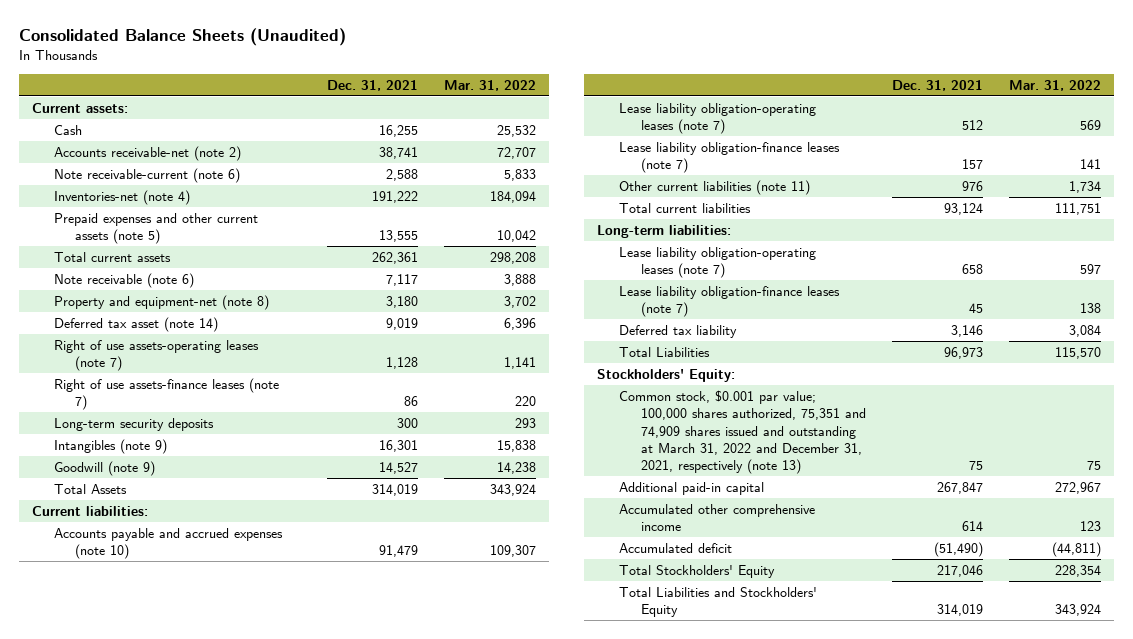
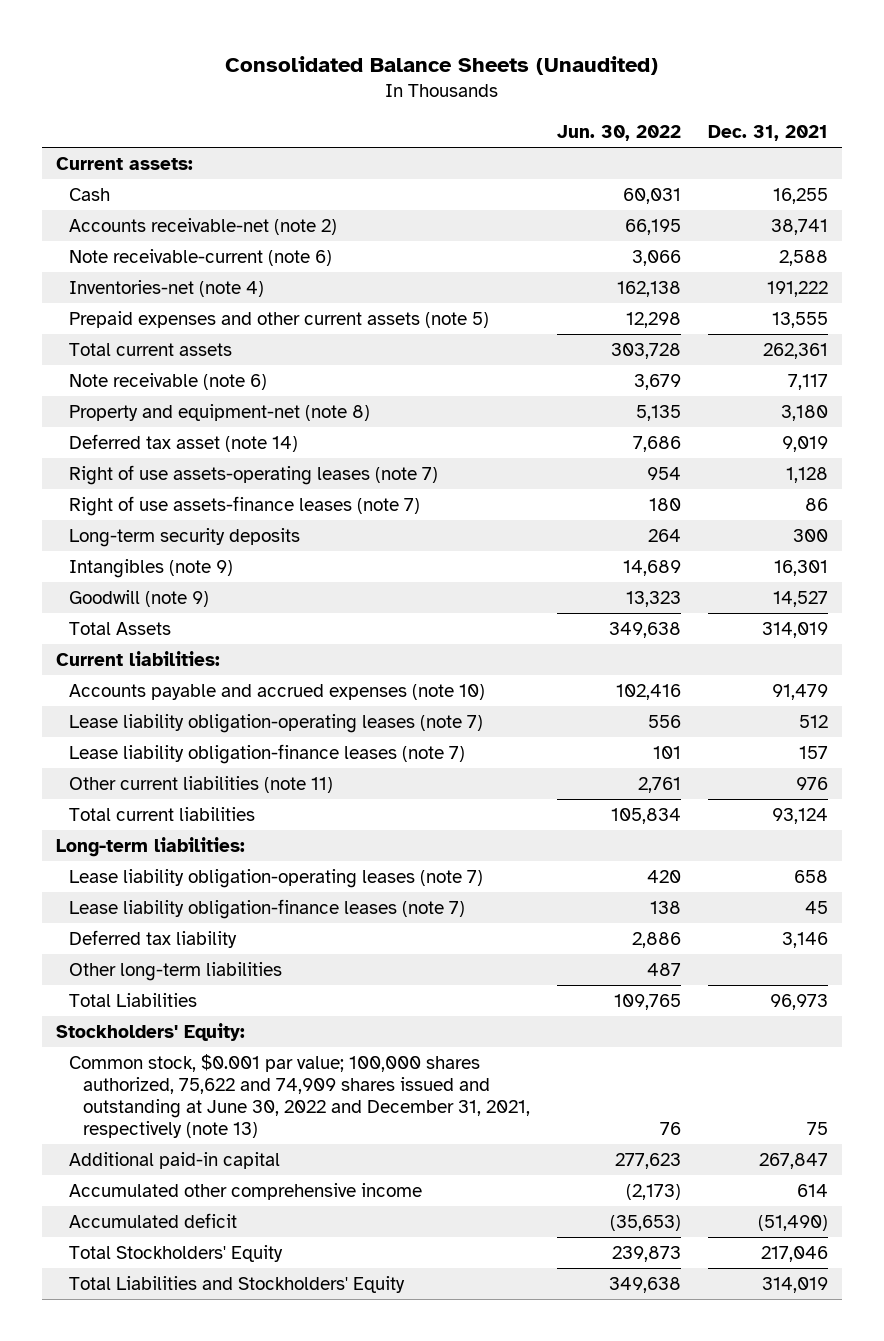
- | Dec. 31, 2021 | Mar. 31, 2022
+ | Jun. 30, 2022 | Dec. 31, 2021
+ Other long-term liabilities | 487 |
- Common stock, $0.001 par value; 100,000 shares authorized, 75,351 and 74,909 shares issued and outstanding at March 31, 2022 and December 31, 2021, respectively (note 13) | 75 | 75
+ Common stock, $0.001 par value; 100,000 shares authorized, 75,622 and 74,909 shares issued and outstanding at June 30, 2022 and December 31, 2021, respectively (note 13) | 76 | 75

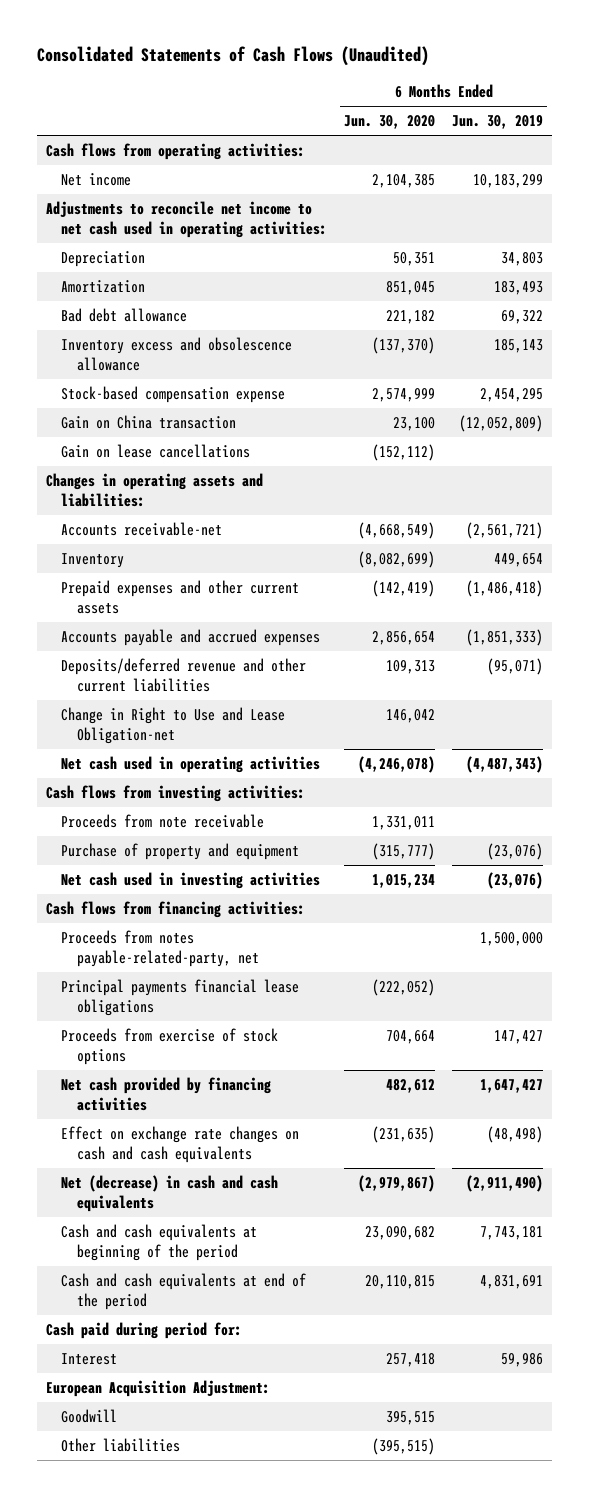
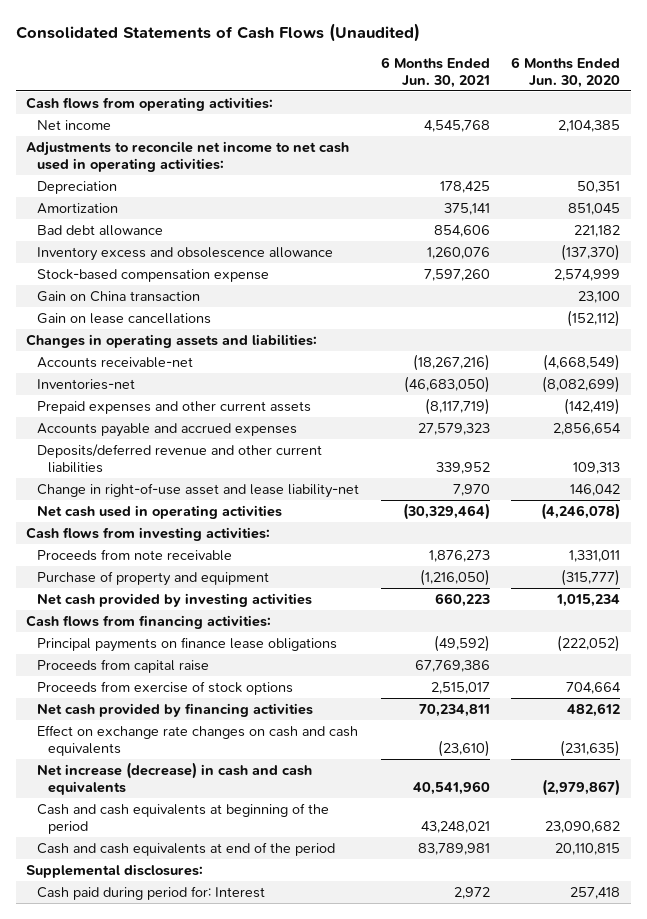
- | 6 Months Ended Jun. 30, 2020 | 6 Months Ended Jun. 30, 2019
+ | 6 Months Ended Jun. 30, 2021 | 6 Months Ended Jun. 30, 2020
- Inventory | (8,082,699) | 449,654
+ Inventories-net | (46,683,050) | (8,082,699)
- Change in Right to Use and Lease Obligation-net | 146,042 |
+ Change in right-of-use asset and lease liability-net | 7,970 | 146,042
- Net cash used in investing activities | 1,015,234 | (23,076)
+ Net cash provided by investing activities | 660,223 | 1,015,234
- Proceeds from notes payable-related-party, net | | 1,500,000
- Principal payments financial lease obligations | (222,052) |
+ Principal payments on finance lease obligations | (49,592) | (222,052)
+ Proceeds from capital raise | 67,769,386 |
- Net (decrease) in cash and cash equivalents | (2,979,867) | (2,911,490)
+ Net increase (decrease) in cash and cash equivalents | 40,541,960 | (2,979,867)
- Cash paid during period for:
- Interest | 257,418 | 59,986
- European Acquisition Adjustment:
- Goodwill | 395,515 |
- Other liabilities | (395,515) |
+ Supplemental disclosures:
+ Cash paid during period for: Interest | 2,972 | 257,418

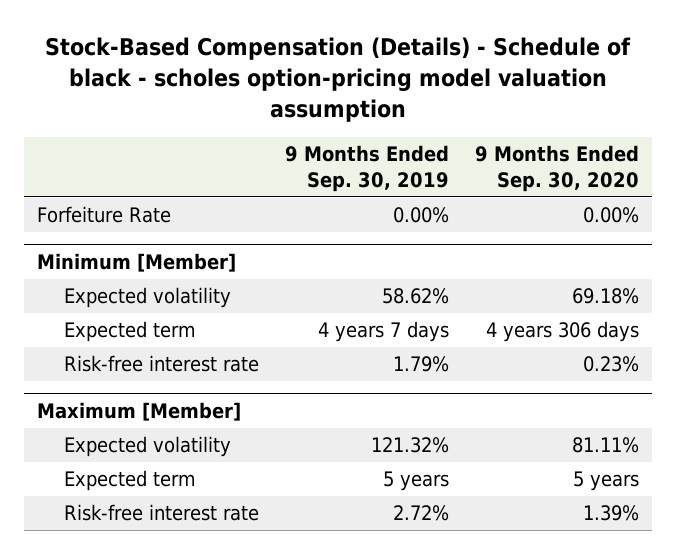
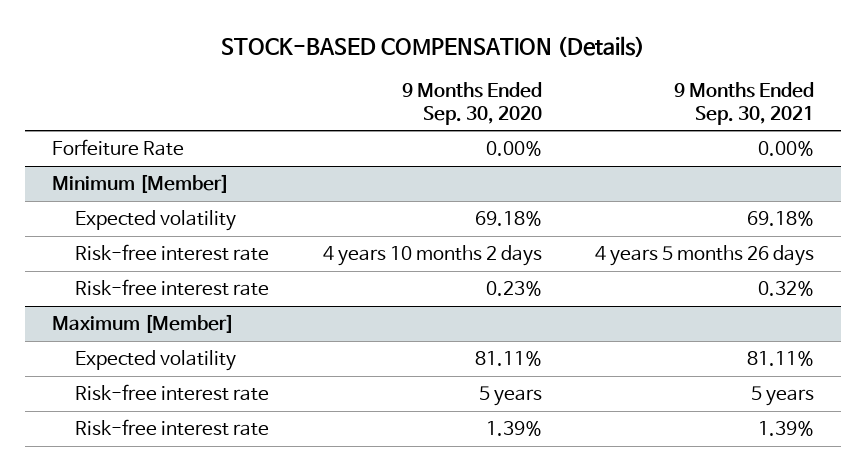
- Stock-Based Compensation (Details) - Schedule of black - scholes option-pricing model valuation assumption
+ STOCK-BASED COMPENSATION (Details)
- | 9 Months Ended Sep. 30, 2019 | 9 Months Ended Sep. 30, 2020
+ | 9 Months Ended Sep. 30, 2020 | 9 Months Ended Sep. 30, 2021
@ Minimum [Member]
- Expected term | 4 years 7 days | 4 years 306 days
+ Risk-free interest rate | 4 years 10 months 2 days | 4 years 5 months 26 days
@ Maximum [Member]
- Expected term | 5 years | 5 years
+ Risk-free interest rate | 5 years | 5 years

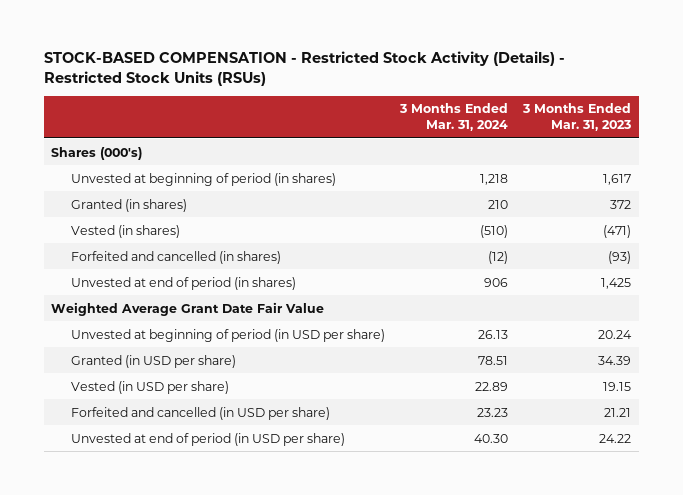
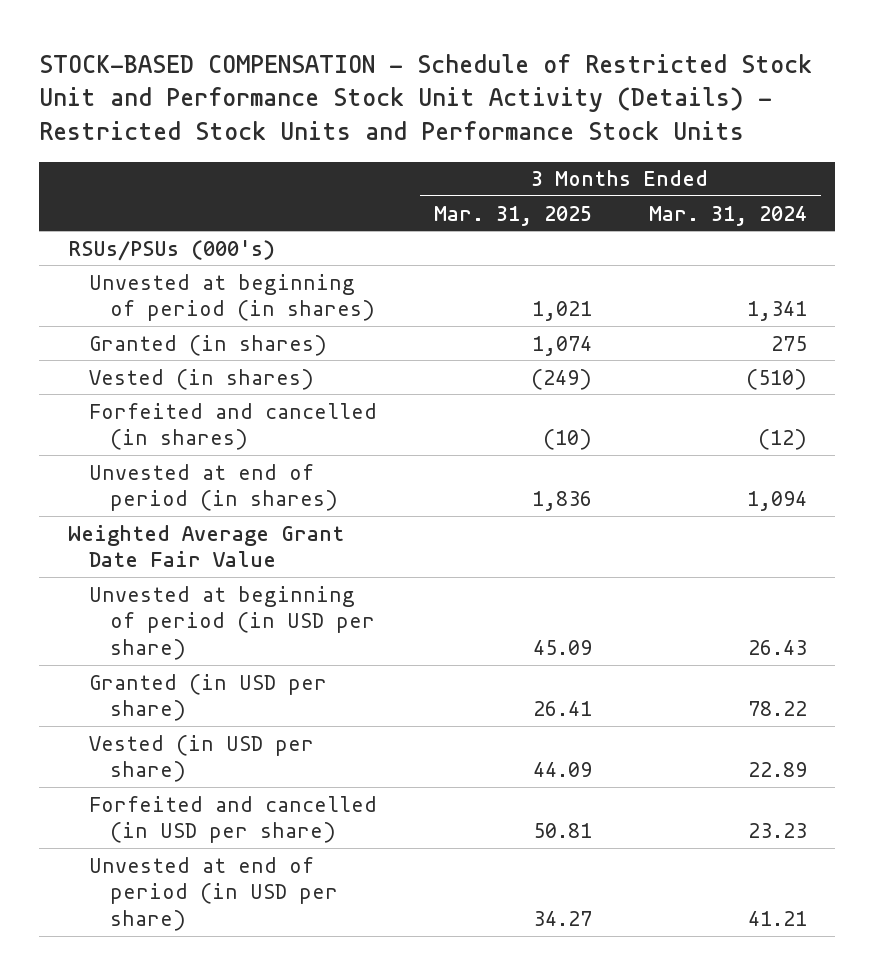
- STOCK-BASED COMPENSATION - Restricted Stock Activity (Details) - Restricted Stock Units (RSUs)
+ STOCK-BASED COMPENSATION - Schedule of Restricted Stock Unit and Performance Stock Unit Activity (Details) - Restricted Stock Units and Performance Stock Units
- | 3 Months Ended Mar. 31, 2024 | 3 Months Ended Mar. 31, 2023
+ | 3 Months Ended Mar. 31, 2025 | 3 Months Ended Mar. 31, 2024
- Shares (000's)
- Unvested at beginning of period (in shares) | 1,218 | 1,617
- Granted (in shares) | 210 | 372
+ RSUs/PSUs (000's)
+ Unvested at beginning of period (in shares) | 1,021 | 1,341
+ Granted (in shares) | 1,074 | 275
- Unvested at end of period (in shares) | 906 | 1,425
+ Unvested at end of period (in shares) | 1,836 | 1,094
- Unvested at beginning of period (in USD per share) | 26.13 | 20.24
- Granted (in USD per share) | 78.51 | 34.39
+ Unvested at beginning of period (in USD per share) | 45.09 | 26.43
+ Granted (in USD per share) | 26.41 | 78.22
- Unvested at end of period (in USD per share) | 40.30 | 24.22
+ Unvested at end of period (in USD per share) | 34.27 | 41.21

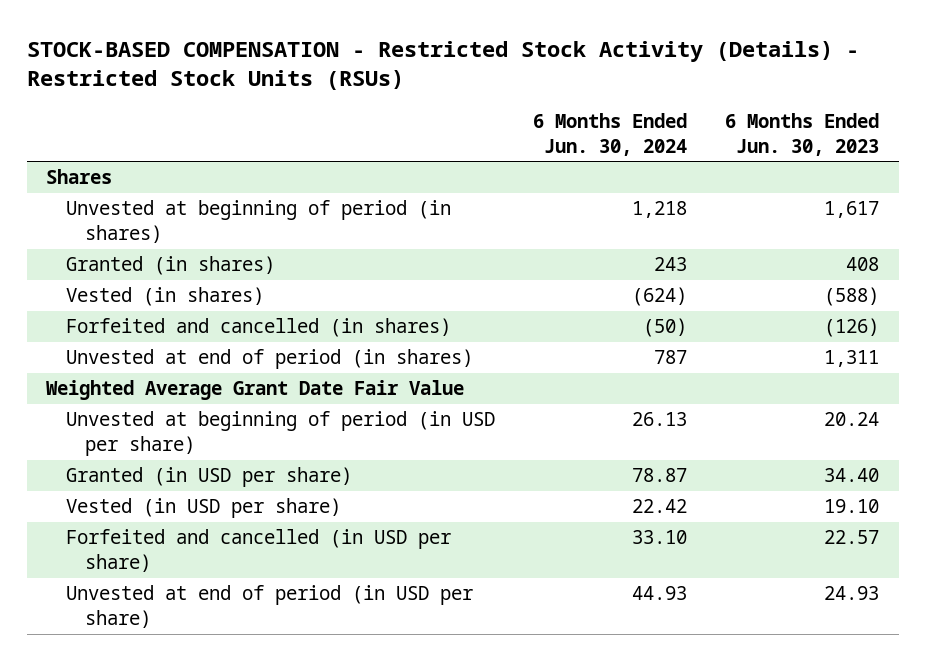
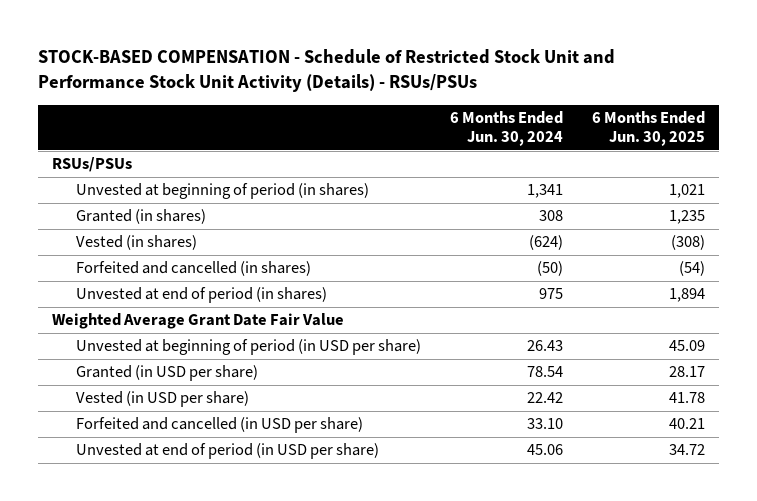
- STOCK-BASED COMPENSATION - Restricted Stock Activity (Details) - Restricted Stock Units (RSUs)
+ STOCK-BASED COMPENSATION - Schedule of Restricted Stock Unit and Performance Stock Unit Activity (Details) - RSUs/PSUs
- | 6 Months Ended Jun. 30, 2024 | 6 Months Ended Jun. 30, 2023
+ | 6 Months Ended Jun. 30, 2024 | 6 Months Ended Jun. 30, 2025
- Shares
- Unvested at beginning of period (in shares) | 1,218 | 1,617
- Granted (in shares) | 243 | 408
+ RSUs/PSUs
+ Unvested at beginning of period (in shares) | 1,341 | 1,021
+ Granted (in shares) | 308 | 1,235
- Unvested at end of period (in shares) | 787 | 1,311
+ Unvested at end of period (in shares) | 975 | 1,894
- Unvested at beginning of period (in USD per share) | 26.13 | 20.24
- Granted (in USD per share) | 78.87 | 34.40
+ Unvested at beginning of period (in USD per share) | 26.43 | 45.09
+ Granted (in USD per share) | 78.54 | 28.17
- Unvested at end of period (in USD per share) | 44.93 | 24.93
+ Unvested at end of period (in USD per share) | 45.06 | 34.72

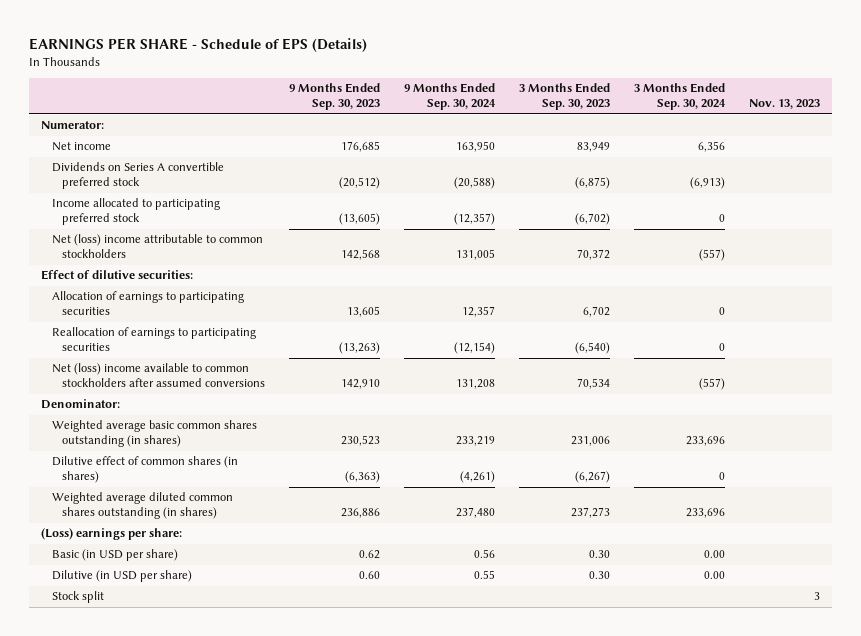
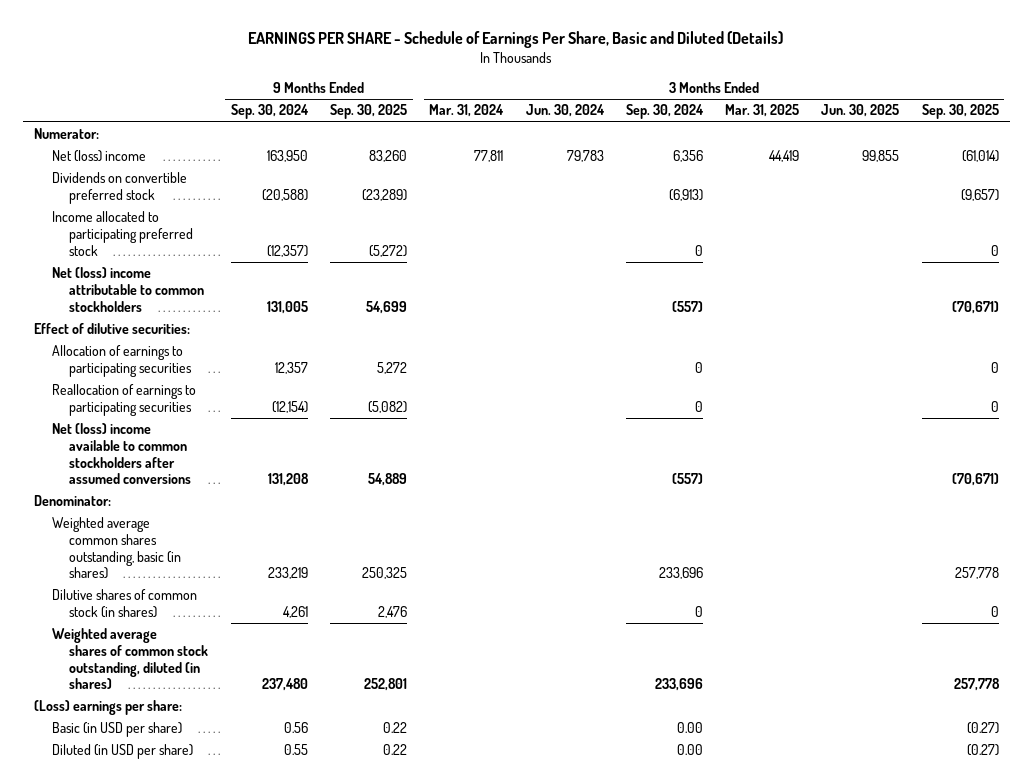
- EARNINGS PER SHARE - Schedule of EPS (Details)
+ EARNINGS PER SHARE - Schedule of Earnings Per Share, Basic and Diluted (Details)
- | 9 Months Ended Sep. 30, 2023 | 9 Months Ended Sep. 30, 2024 | 3 Months Ended Sep. 30, 2023 | 3 Months Ended Sep. 30, 2024 | Nov. 13, 2023
+ | 9 Months Ended Sep. 30, 2024 | 9 Months Ended Sep. 30, 2025 | 3 Months Ended Mar. 31, 2024 | 3 Months Ended Jun. 30, 2024 | 3 Months Ended Sep. 30, 2024 | 3 Months Ended Mar. 31, 2025 | 3 Months Ended Jun. 30, 2025 | 3 Months Ended Sep. 30, 2025
- Net income | 176,685 | 163,950 | 83,949 | 6,356 |
- Dividends on Series A convertible preferred stock | (20,512) | (20,588) | (6,875) | (6,913) |
+ Net (loss) income | 163,950 | 83,260 | 77,811 | 79,783 | 6,356 | 44,419 | 99,855 | (61,014)
+ Dividends on convertible preferred stock | (20,588) | (23,289) | | | (6,913) | | | (9,657)
- Weighted average basic common shares outstanding (in shares) | 230,523 | 233,219 | 231,006 | 233,696 |
- Dilutive effect of common shares (in shares) | (6,363) | (4,261) | (6,267) | 0 |
- Weighted average diluted common shares outstanding (in shares) | 236,886 | 237,480 | 237,273 | 233,696 |
+ Weighted average common shares outstanding, basic (in shares) | 233,219 | 250,325 | | | 233,696 | | | 257,778
+ Dilutive shares of common stock (in shares) | 4,261 | 2,476 | | | 0 | | | 0
+ Weighted average shares of common stock outstanding, diluted (in shares) | 237,480 | 252,801 | | | 233,696 | | | 257,778
- Dilutive (in USD per share) | 0.60 | 0.55 | 0.30 | 0.00 |
- Stock split | | | | | 3
+ Diluted (in USD per share) | 0.55 | 0.22 | | | 0.00 | | | (0.27)

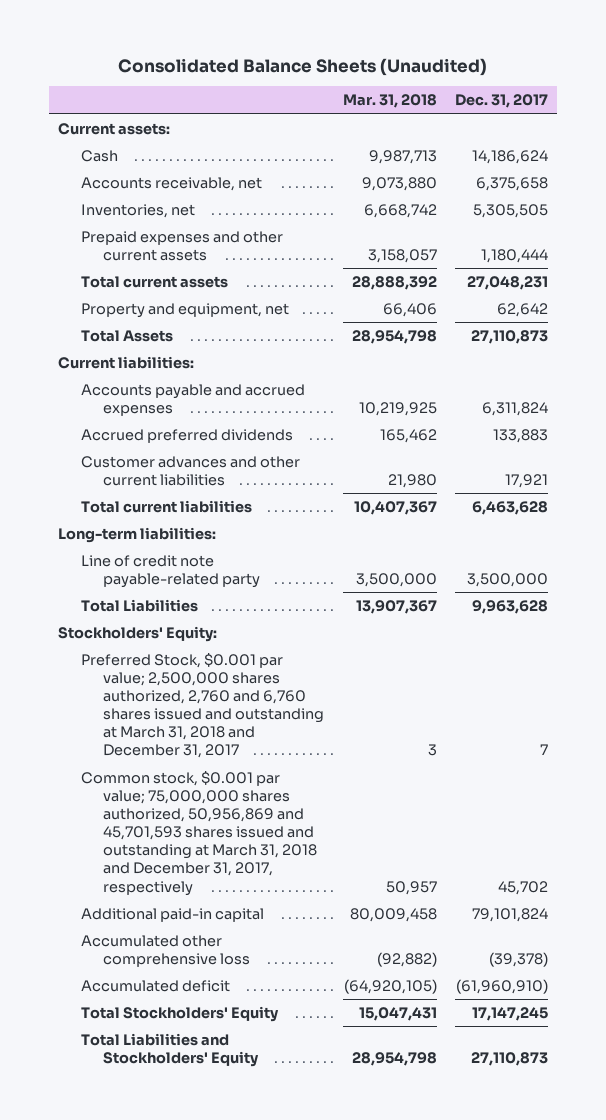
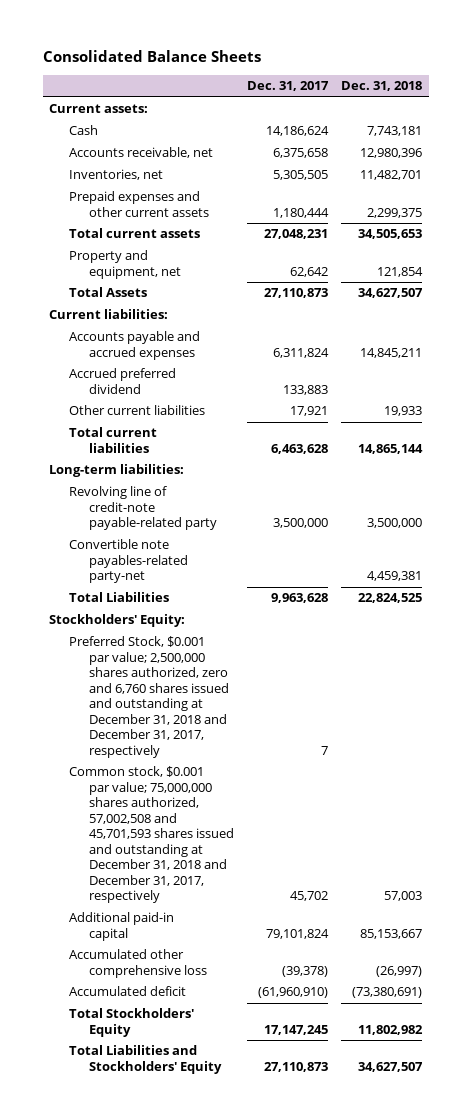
- Consolidated Balance Sheets (Unaudited)
+ Consolidated Balance Sheets
- | Mar. 31, 2018 | Dec. 31, 2017
+ | Dec. 31, 2017 | Dec. 31, 2018
- Accrued preferred dividends | 165,462 | 133,883
- Customer advances and other current liabilities | 21,980 | 17,921
+ Accrued preferred dividend | 133,883 |
+ Other current liabilities | 17,921 | 19,933
- Line of credit note payable-related party | 3,500,000 | 3,500,000
+ Revolving line of credit-note payable-related party | 3,500,000 | 3,500,000
+ Convertible note payables-related party-net | | 4,459,381
- Preferred Stock, $0.001 par value; 2,500,000 shares authorized, 2,760 and 6,760 shares issued and outstanding at March 31, 2018 and December 31, 2017 | 3 | 7
- Common stock, $0.001 par value; 75,000,000 shares authorized, 50,956,869 and 45,701,593 shares issued and outstanding at March 31, 2018 and December 31, 2017, respectively | 50,957 | 45,702
+ Preferred Stock, $0.001 par value; 2,500,000 shares authorized, zero and 6,760 shares issued and outstanding at December 31, 2018 and December 31, 2017, respectively | 7 |
+ Common stock, $0.001 par value; 75,000,000 shares authorized, 57,002,508 and 45,701,593 shares issued and outstanding at December 31, 2018 and December 31, 2017, respectively | 45,702 | 57,003

